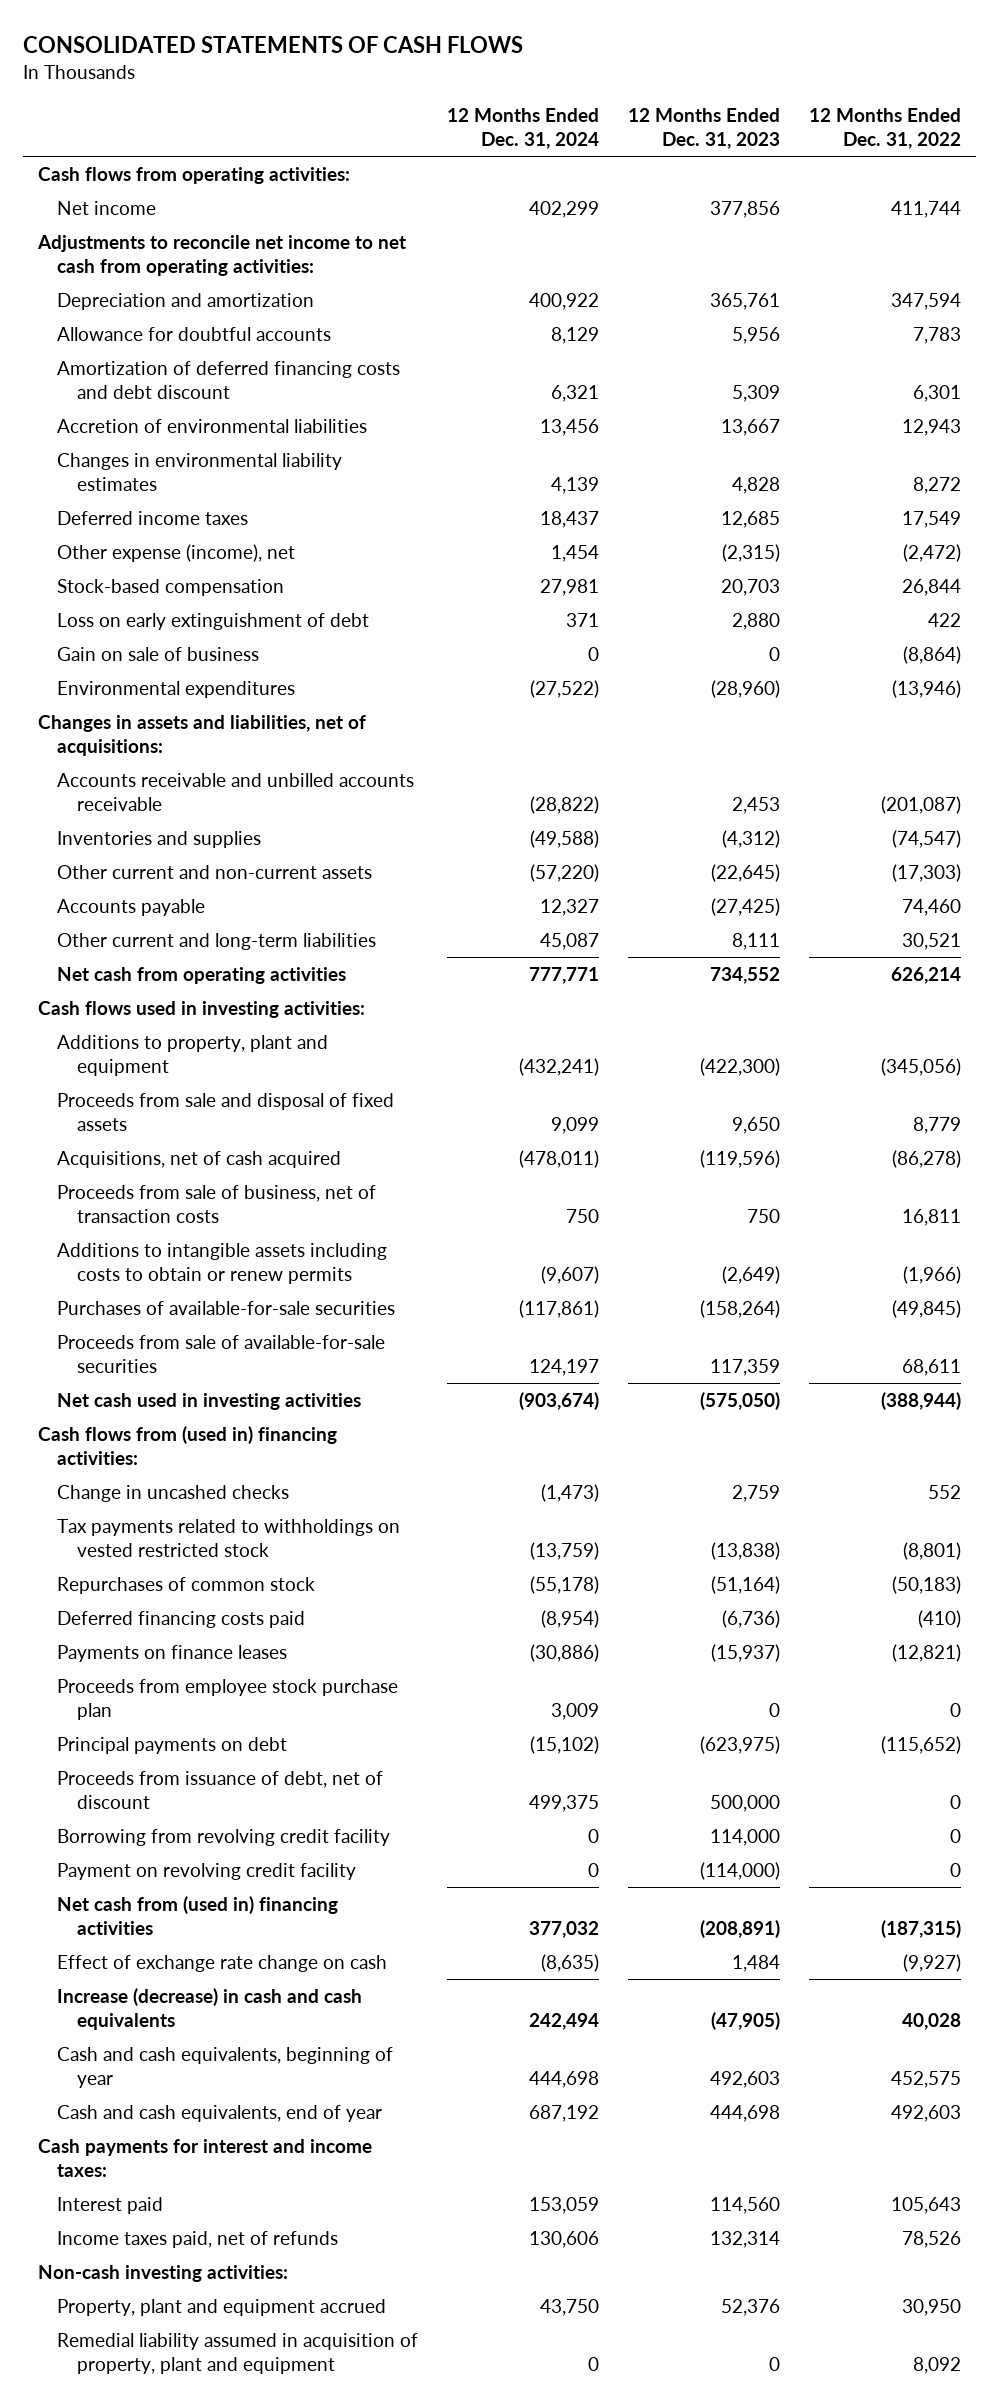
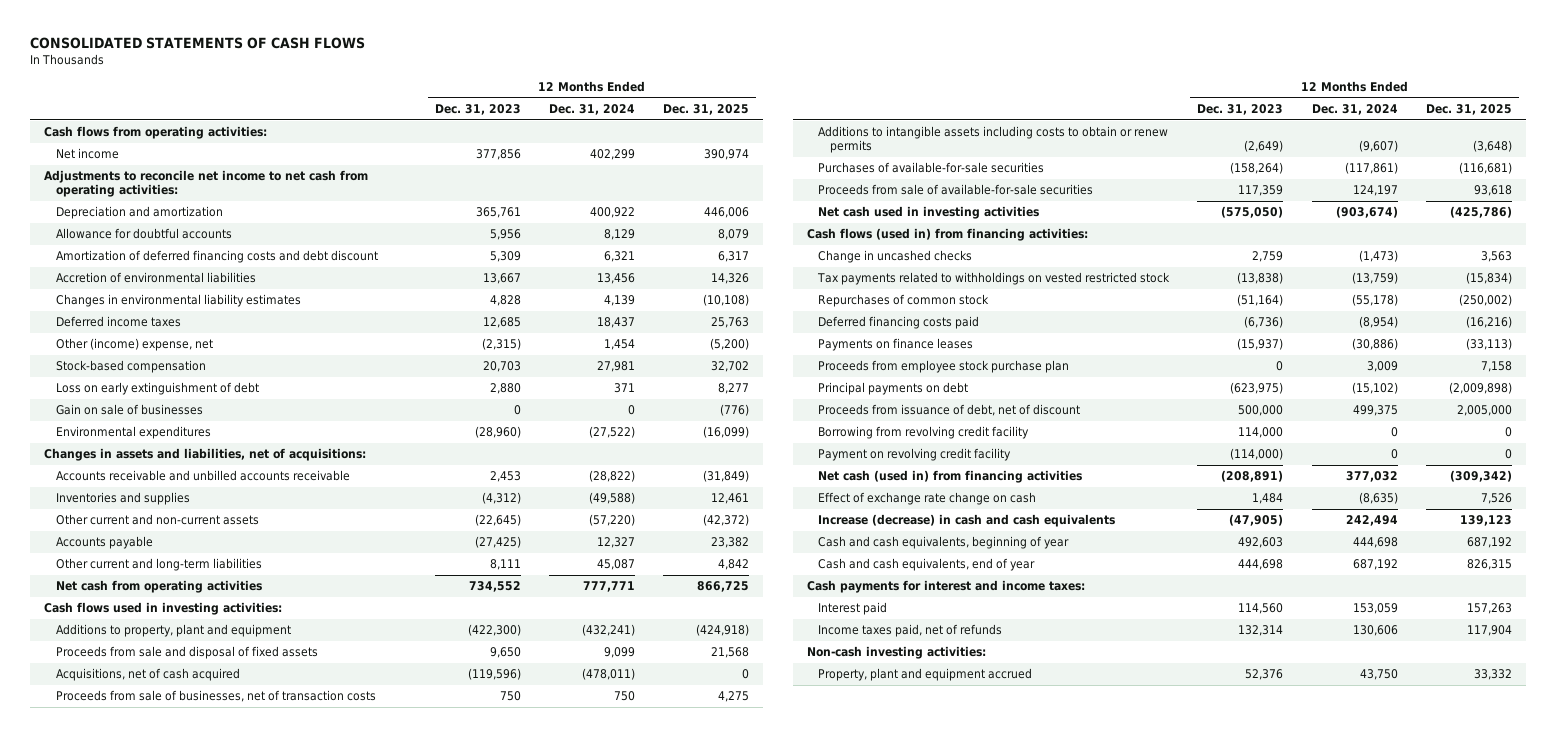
- | 12 Months Ended Dec. 31, 2024 | 12 Months Ended Dec. 31, 2023 | 12 Months Ended Dec. 31, 2022
+ | 12 Months Ended Dec. 31, 2023 | 12 Months Ended Dec. 31, 2024 | 12 Months Ended Dec. 31, 2025
- Other expense (income), net | 1,454 | (2,315) | (2,472)
+ Other (income) expense, net | (2,315) | 1,454 | (5,200)
- Gain on sale of business | 0 | 0 | (8,864)
+ Gain on sale of businesses | 0 | 0 | (776)
- Proceeds from sale of business, net of transaction costs | 750 | 750 | 16,811
+ Proceeds from sale of businesses, net of transaction costs | 750 | 750 | 4,275
- Cash flows from (used in) financing activities:
+ Cash flows (used in) from financing activities:
- Net cash from (used in) financing activities | 377,032 | (208,891) | (187,315)
+ Net cash (used in) from financing activities | (208,891) | 377,032 | (309,342)
- Remedial liability assumed in acquisition of property, plant and equipment | 0 | 0 | 8,092

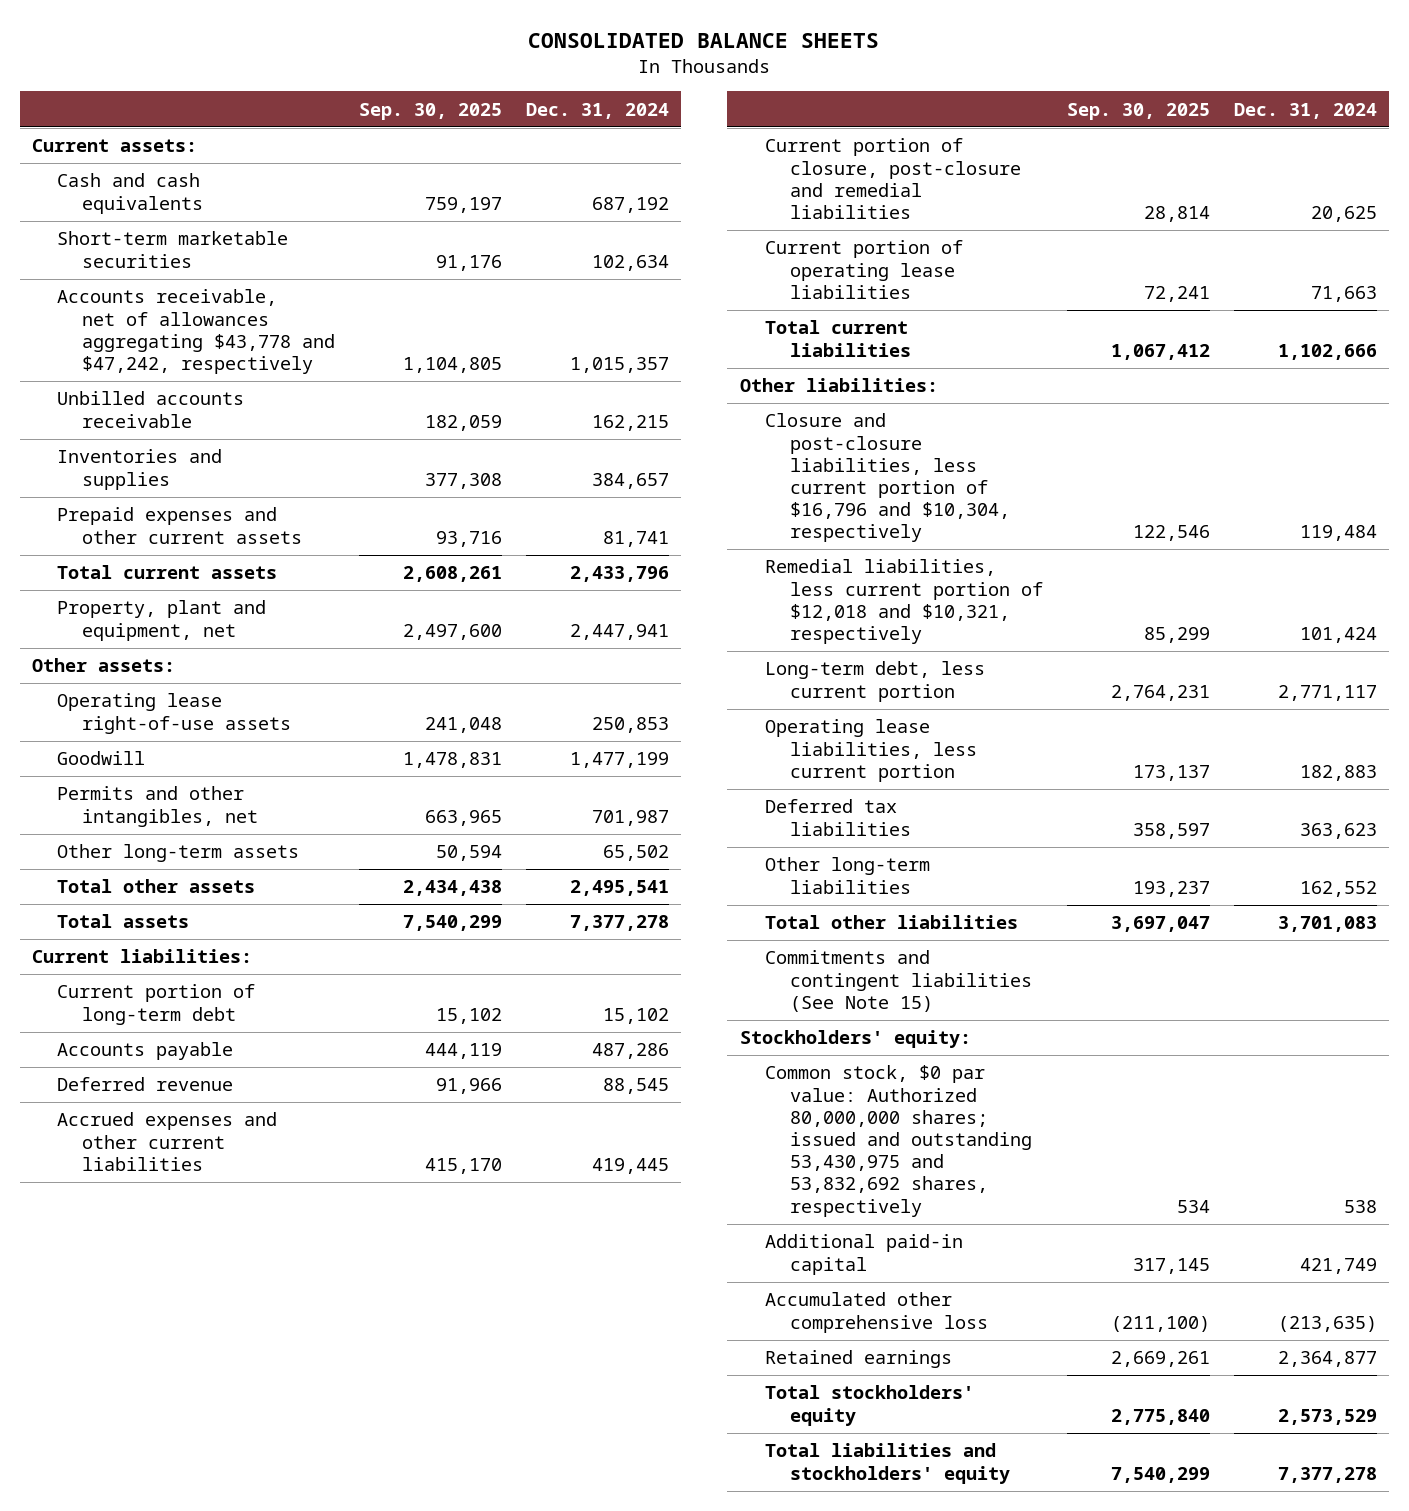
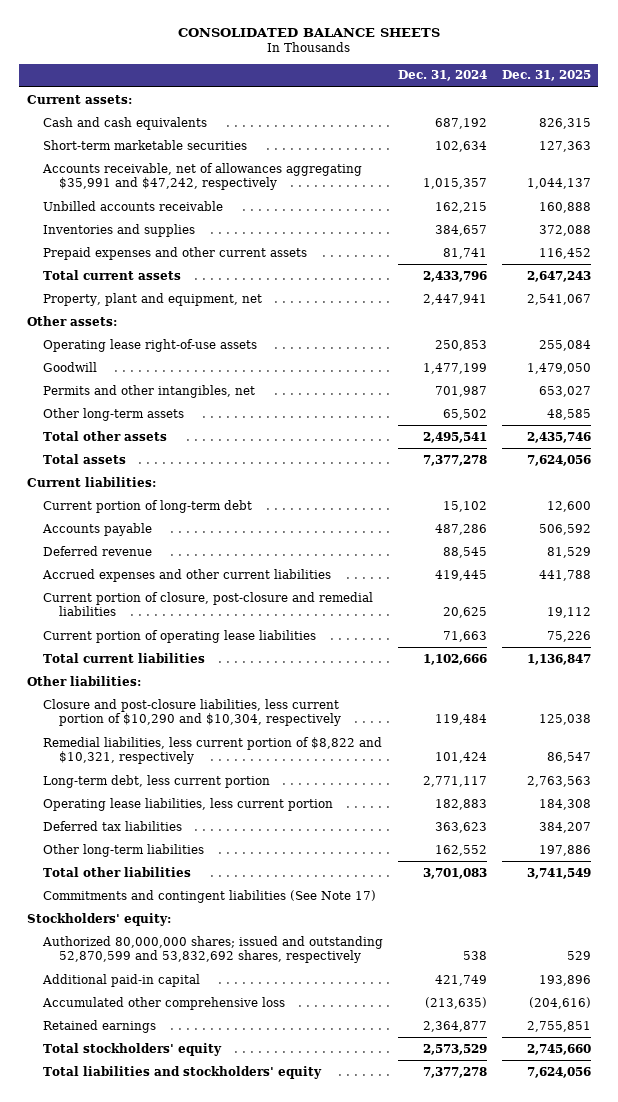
- | Sep. 30, 2025 | Dec. 31, 2024
+ | Dec. 31, 2024 | Dec. 31, 2025
- Accounts receivable, net of allowances aggregating $43,778 and $47,242, respectively | 1,104,805 | 1,015,357
+ Accounts receivable, net of allowances aggregating $35,991 and $47,242, respectively | 1,015,357 | 1,044,137
- Closure and post-closure liabilities, less current portion of $16,796 and $10,304, respectively | 122,546 | 119,484
- Remedial liabilities, less current portion of $12,018 and $10,321, respectively | 85,299 | 101,424
+ Closure and post-closure liabilities, less current portion of $10,290 and $10,304, respectively | 119,484 | 125,038
+ Remedial liabilities, less current portion of $8,822 and $10,321, respectively | 101,424 | 86,547
- Commitments and contingent liabilities (See Note 15)
+ Commitments and contingent liabilities (See Note 17)
- Common stock, $0 par value: Authorized 80,000,000 shares; issued and outstanding 53,430,975 and 53,832,692 shares, respectively | 534 | 538
+ Authorized 80,000,000 shares; issued and outstanding 52,870,599 and 53,832,692 shares, respectively | 538 | 529

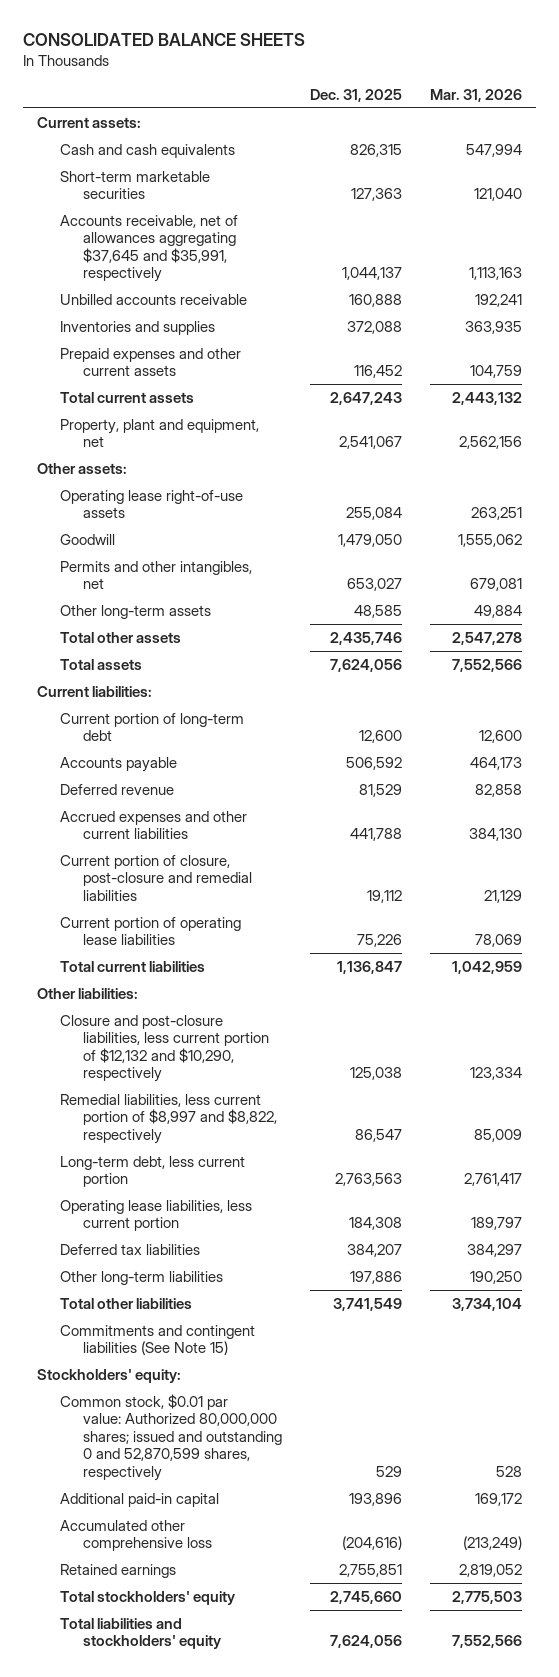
- | Dec. 31, 2024 | Dec. 31, 2025
+ | Dec. 31, 2025 | Mar. 31, 2026
- Accounts receivable, net of allowances aggregating $35,991 and $47,242, respectively | 1,015,357 | 1,044,137
+ Accounts receivable, net of allowances aggregating $37,645 and $35,991, respectively | 1,044,137 | 1,113,163
- Closure and post-closure liabilities, less current portion of $10,290 and $10,304, respectively | 119,484 | 125,038
- Remedial liabilities, less current portion of $8,822 and $10,321, respectively | 101,424 | 86,547
+ Closure and post-closure liabilities, less current portion of $12,132 and $10,290, respectively | 125,038 | 123,334
+ Remedial liabilities, less current portion of $8,997 and $8,822, respectively | 86,547 | 85,009
- Commitments and contingent liabilities (See Note 17)
+ Commitments and contingent liabilities (See Note 15)
- Authorized 80,000,000 shares; issued and outstanding 52,870,599 and 53,832,692 shares, respectively | 538 | 529
+ Common stock, $0.01 par value: Authorized 80,000,000 shares; issued and outstanding 0 and 52,870,599 shares, respectively | 529 | 528

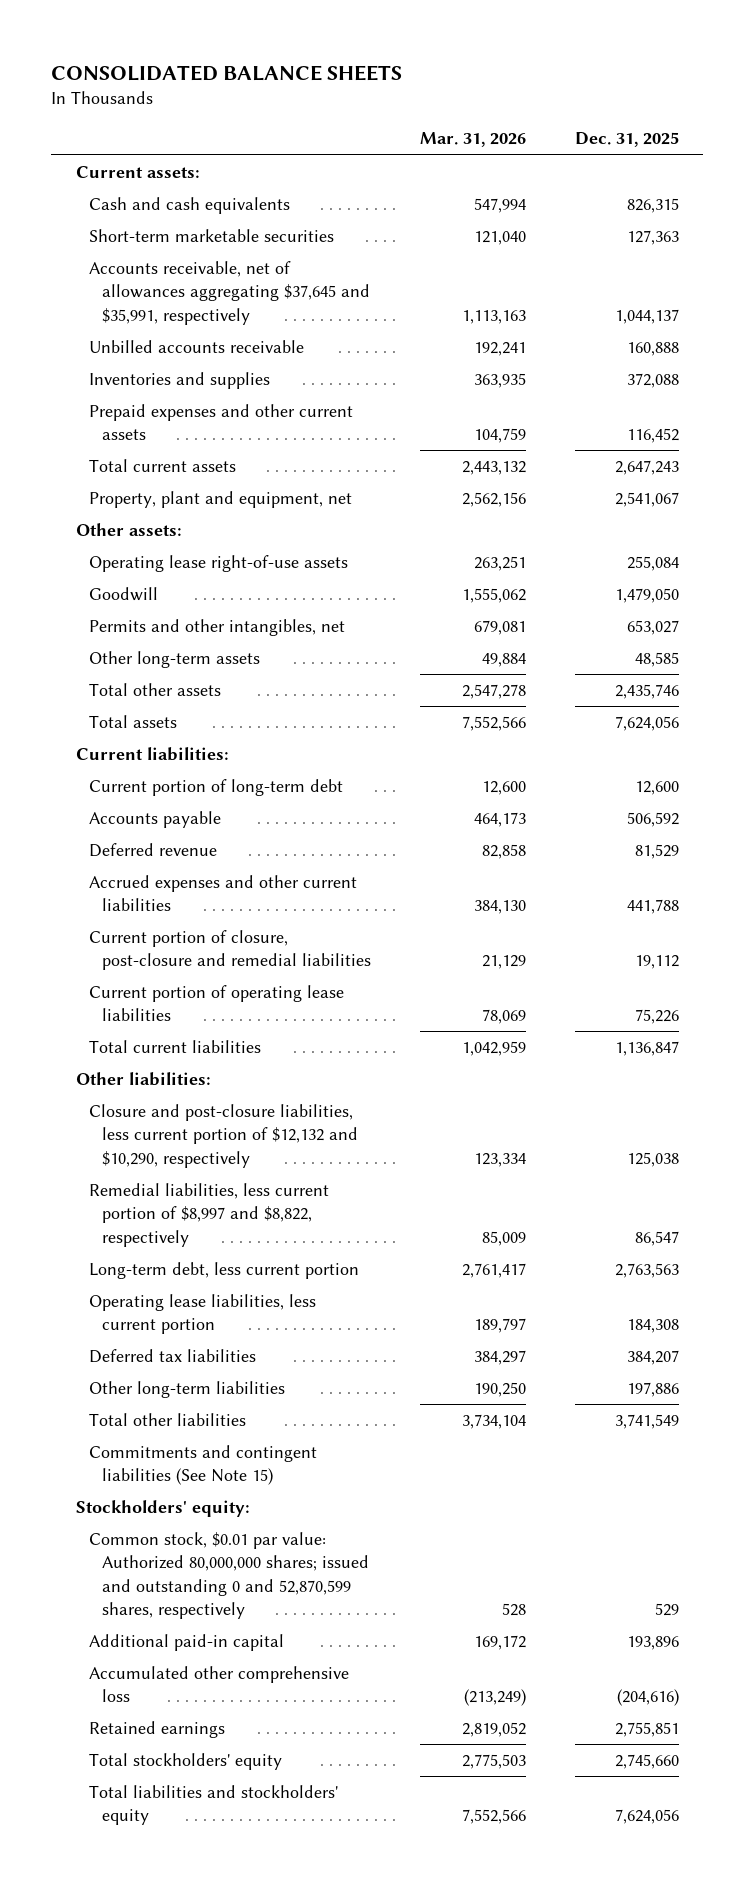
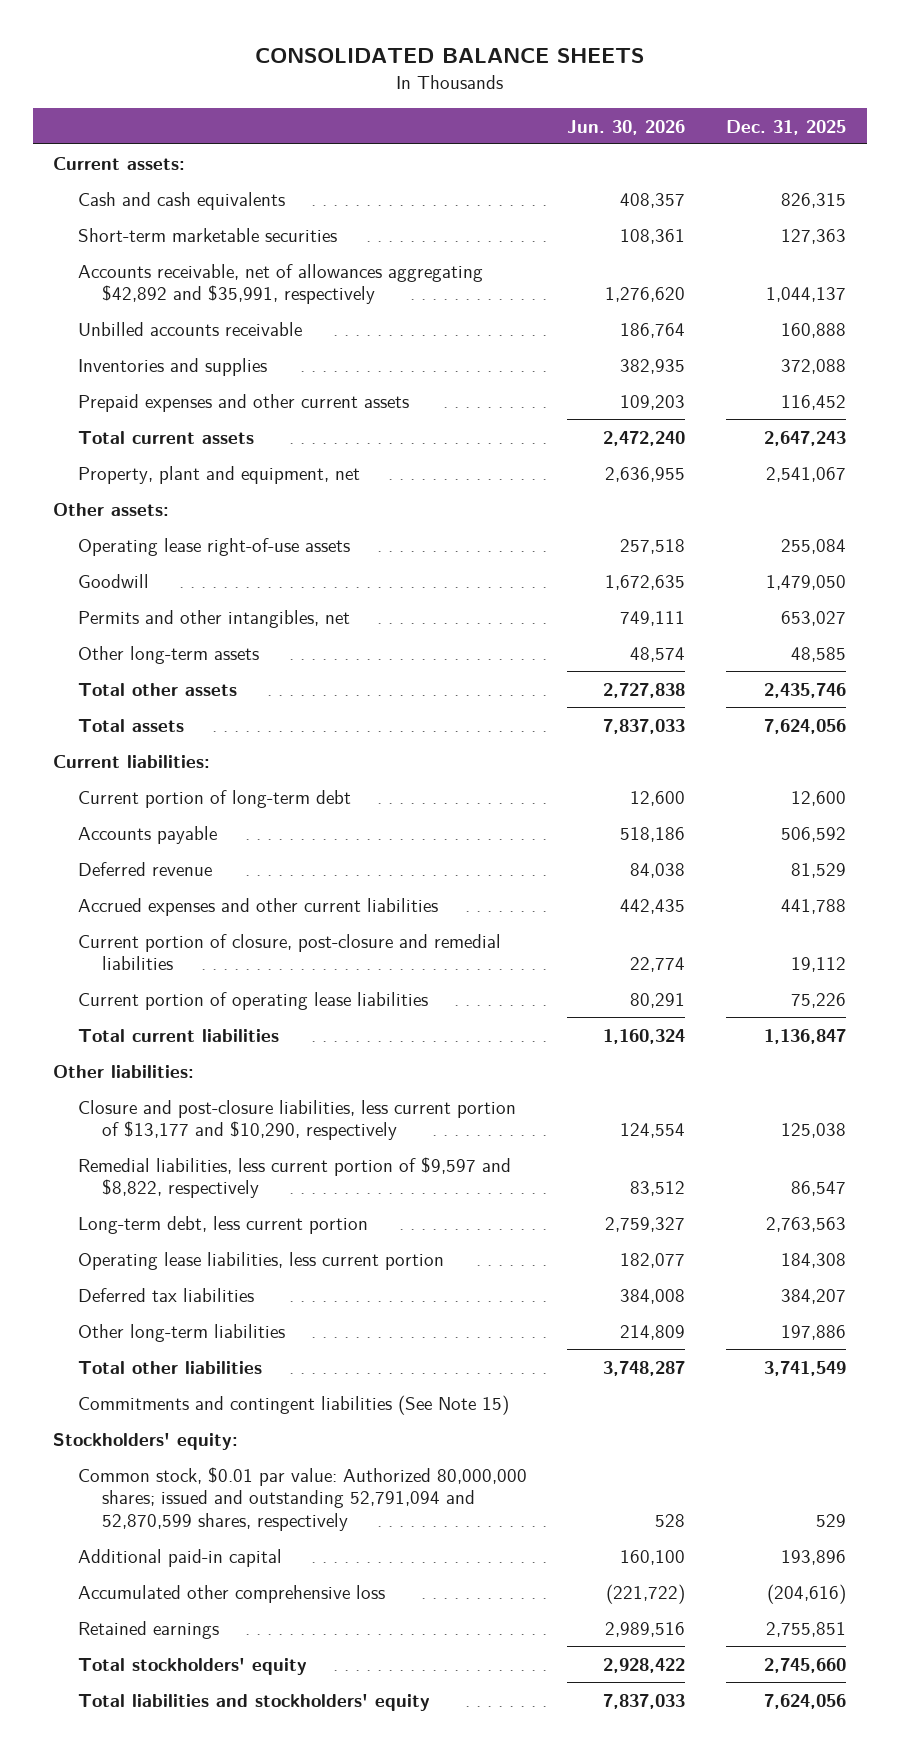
- | Mar. 31, 2026 | Dec. 31, 2025
+ | Jun. 30, 2026 | Dec. 31, 2025
- Accounts receivable, net of allowances aggregating $37,645 and $35,991, respectively | 1,113,163 | 1,044,137
+ Accounts receivable, net of allowances aggregating $42,892 and $35,991, respectively | 1,276,620 | 1,044,137
- Closure and post-closure liabilities, less current portion of $12,132 and $10,290, respectively | 123,334 | 125,038
- Remedial liabilities, less current portion of $8,997 and $8,822, respectively | 85,009 | 86,547
+ Closure and post-closure liabilities, less current portion of $13,177 and $10,290, respectively | 124,554 | 125,038
+ Remedial liabilities, less current portion of $9,597 and $8,822, respectively | 83,512 | 86,547
- Common stock, $0.01 par value: Authorized 80,000,000 shares; issued and outstanding 0 and 52,870,599 shares, respectively | 528 | 529
+ Common stock, $0.01 par value: Authorized 80,000,000 shares; issued and outstanding 52,791,094 and 52,870,599 shares, respectively | 528 | 529

